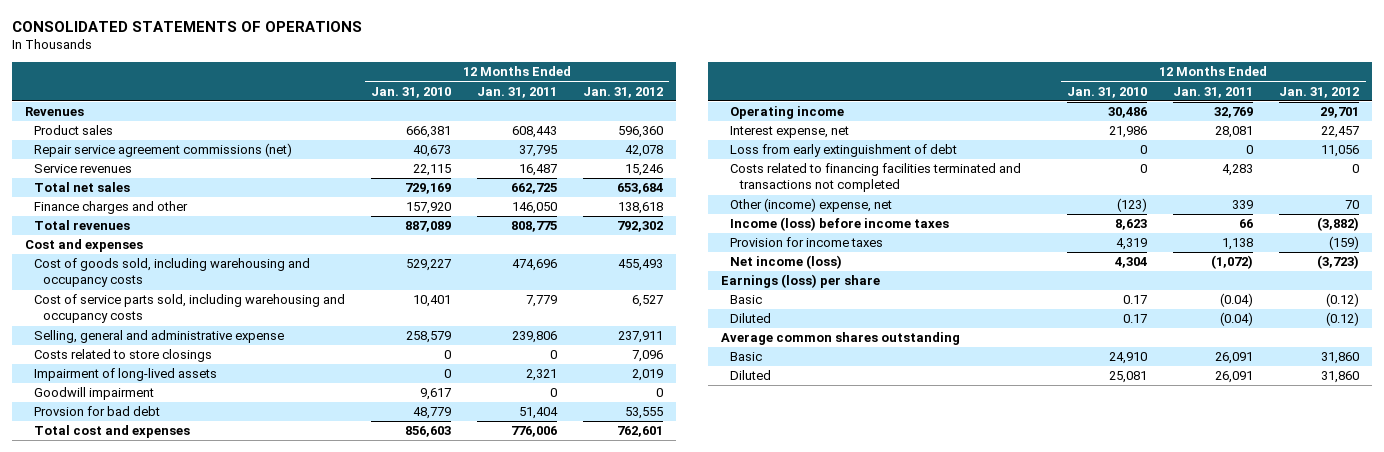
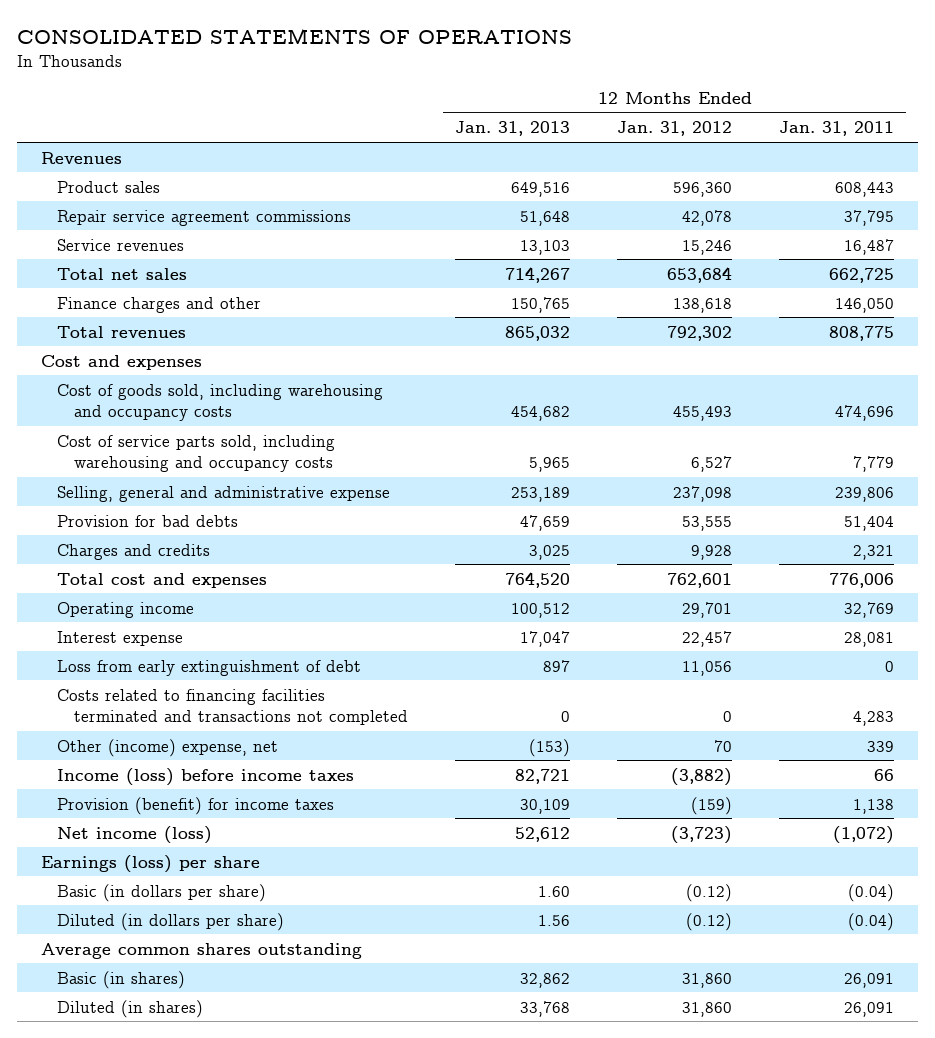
- | 12 Months Ended Jan. 31, 2010 | 12 Months Ended Jan. 31, 2011 | 12 Months Ended Jan. 31, 2012
+ | 12 Months Ended Jan. 31, 2013 | 12 Months Ended Jan. 31, 2012 | 12 Months Ended Jan. 31, 2011
- Repair service agreement commissions (net) | 40,673 | 37,795 | 42,078
+ Repair service agreement commissions | 51,648 | 42,078 | 37,795
- Selling, general and administrative expense | 258,579 | 239,806 | 237,911
- Costs related to store closings | 0 | 0 | 7,096
- Impairment of long-lived assets | 0 | 2,321 | 2,019
- Goodwill impairment | 9,617 | 0 | 0
- Provsion for bad debt | 48,779 | 51,404 | 53,555
+ Selling, general and administrative expense | 253,189 | 237,098 | 239,806
+ Provision for bad debts | 47,659 | 53,555 | 51,404
+ Charges and credits | 3,025 | 9,928 | 2,321
- Interest expense, net | 21,986 | 28,081 | 22,457
+ Interest expense | 17,047 | 22,457 | 28,081
- Provision for income taxes | 4,319 | 1,138 | (159)
+ Provision (benefit) for income taxes | 30,109 | (159) | 1,138
- Basic | 0.17 | (0.04) | (0.12)
- Diluted | 0.17 | (0.04) | (0.12)
+ Basic (in dollars per share) | 1.60 | (0.12) | (0.04)
+ Diluted (in dollars per share) | 1.56 | (0.12) | (0.04)
- Basic | 24,910 | 26,091 | 31,860
- Diluted | 25,081 | 26,091 | 31,860
+ Basic (in shares) | 32,862 | 31,860 | 26,091
+ Diluted (in shares) | 33,768 | 31,860 | 26,091

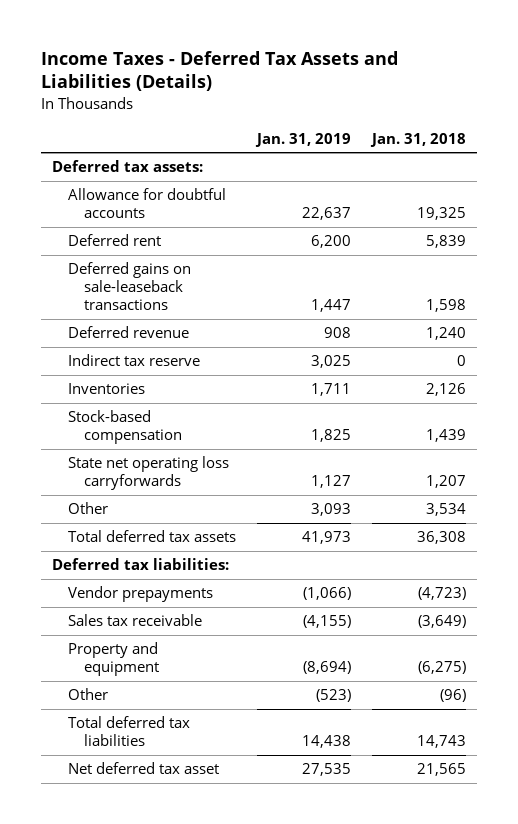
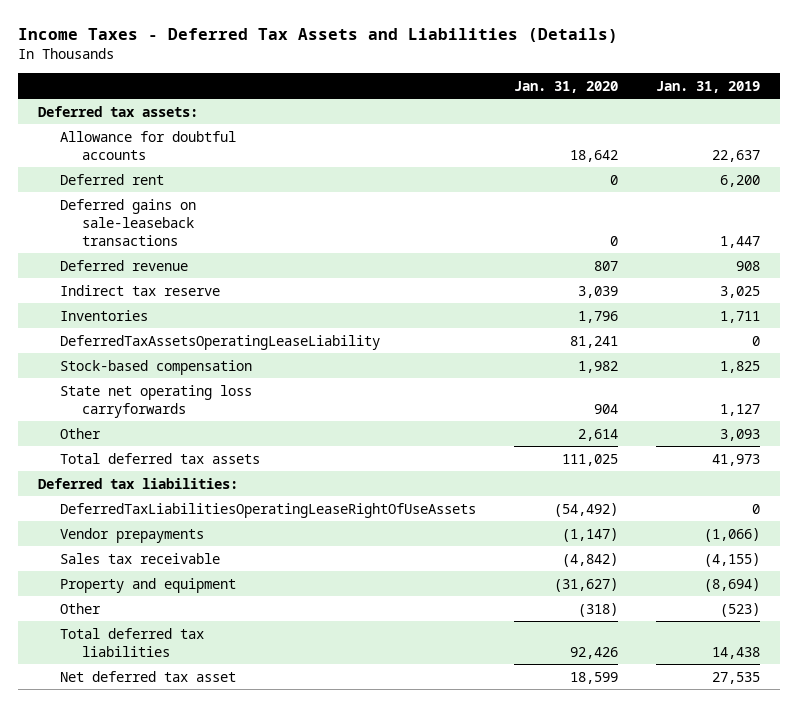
- | Jan. 31, 2019 | Jan. 31, 2018
+ | Jan. 31, 2020 | Jan. 31, 2019
+ DeferredTaxAssetsOperatingLeaseLiability | 81,241 | 0
+ DeferredTaxLiabilitiesOperatingLeaseRightOfUseAssets | (54,492) | 0

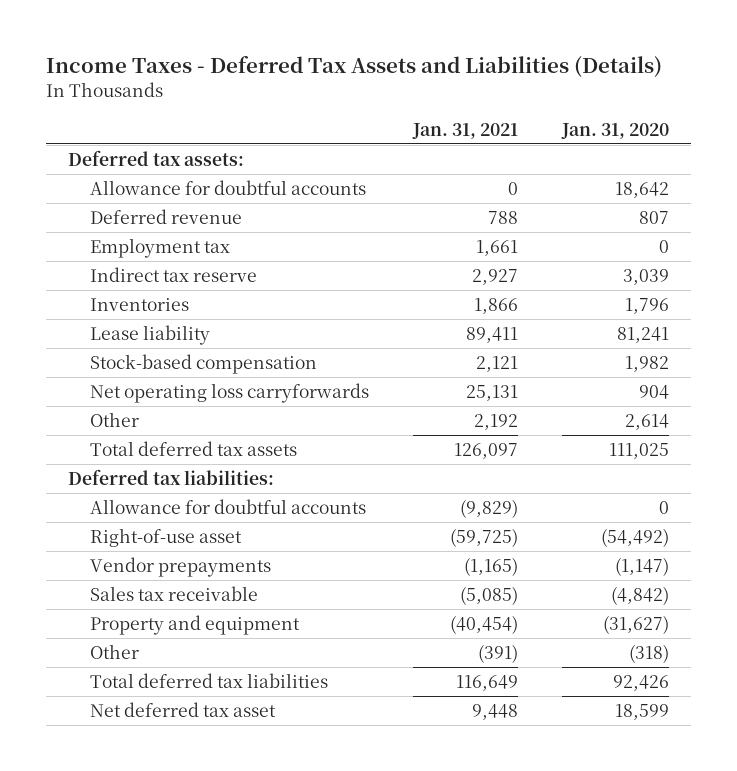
- | Jan. 31, 2020 | Jan. 31, 2019
+ | Jan. 31, 2021 | Jan. 31, 2020
- Deferred rent | 0 | 6,200
- Deferred gains on sale-leaseback transactions | 0 | 1,447
+ Employment tax | 1,661 | 0
- DeferredTaxAssetsOperatingLeaseLiability | 81,241 | 0
+ Lease liability | 89,411 | 81,241
- State net operating loss carryforwards | 904 | 1,127
+ Net operating loss carryforwards | 25,131 | 904
- DeferredTaxLiabilitiesOperatingLeaseRightOfUseAssets | (54,492) | 0
+ Allowance for doubtful accounts | (9,829) | 0
+ Right-of-use asset | (59,725) | (54,492)

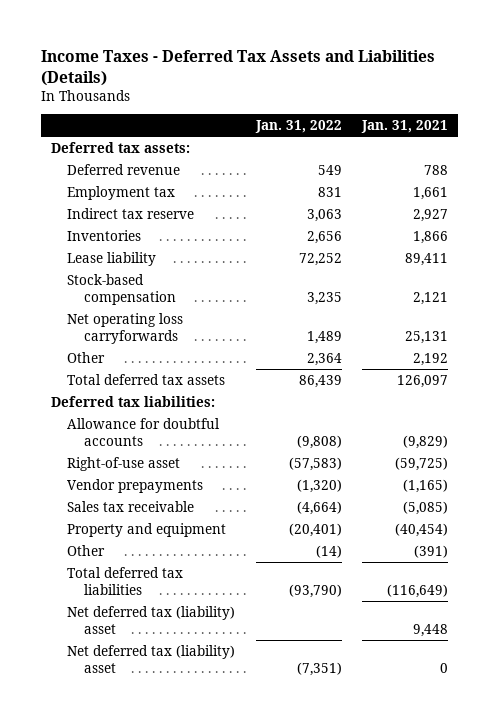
- | Jan. 31, 2021 | Jan. 31, 2020
+ | Jan. 31, 2022 | Jan. 31, 2021
- Allowance for doubtful accounts | 0 | 18,642
- Total deferred tax liabilities | 116,649 | 92,426
- Net deferred tax asset | 9,448 | 18,599
+ Total deferred tax liabilities | (93,790) | (116,649)
+ Net deferred tax (liability) asset | | 9,448
+ Net deferred tax (liability) asset | (7,351) | 0

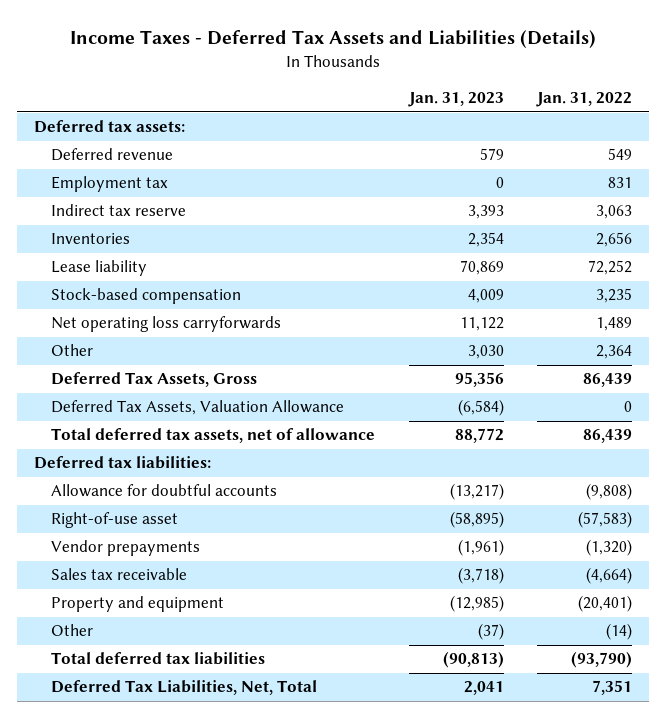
- | Jan. 31, 2022 | Jan. 31, 2021
+ | Jan. 31, 2023 | Jan. 31, 2022
- Total deferred tax assets | 86,439 | 126,097
+ Deferred Tax Assets, Gross | 95,356 | 86,439
+ Deferred Tax Assets, Valuation Allowance | (6,584) | 0
+ Total deferred tax assets, net of allowance | 88,772 | 86,439
- Net deferred tax (liability) asset | | 9,448
- Net deferred tax (liability) asset | (7,351) | 0
+ Deferred Tax Liabilities, Net, Total | 2,041 | 7,351

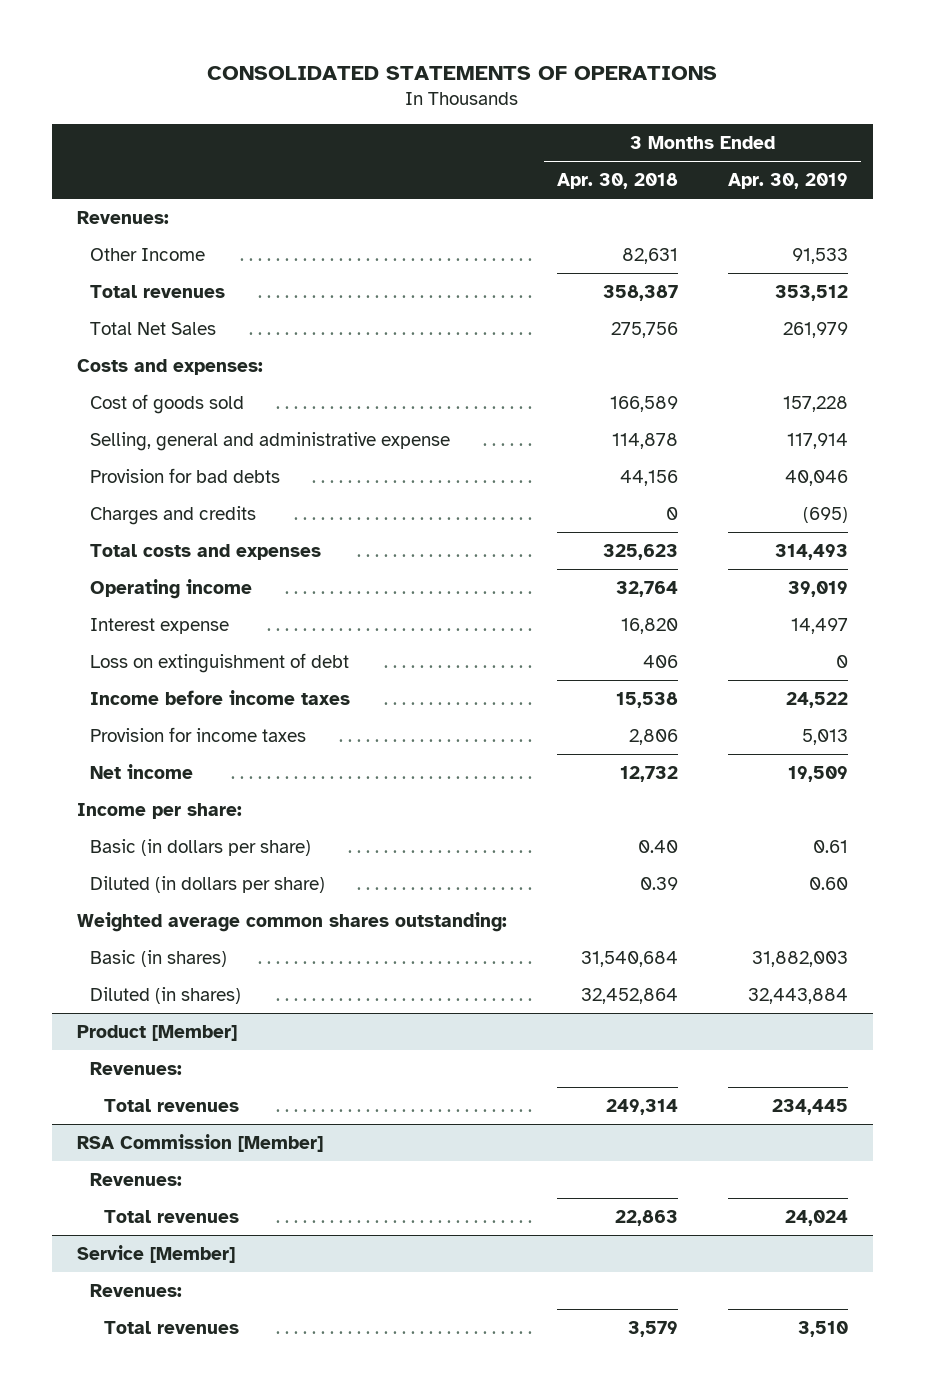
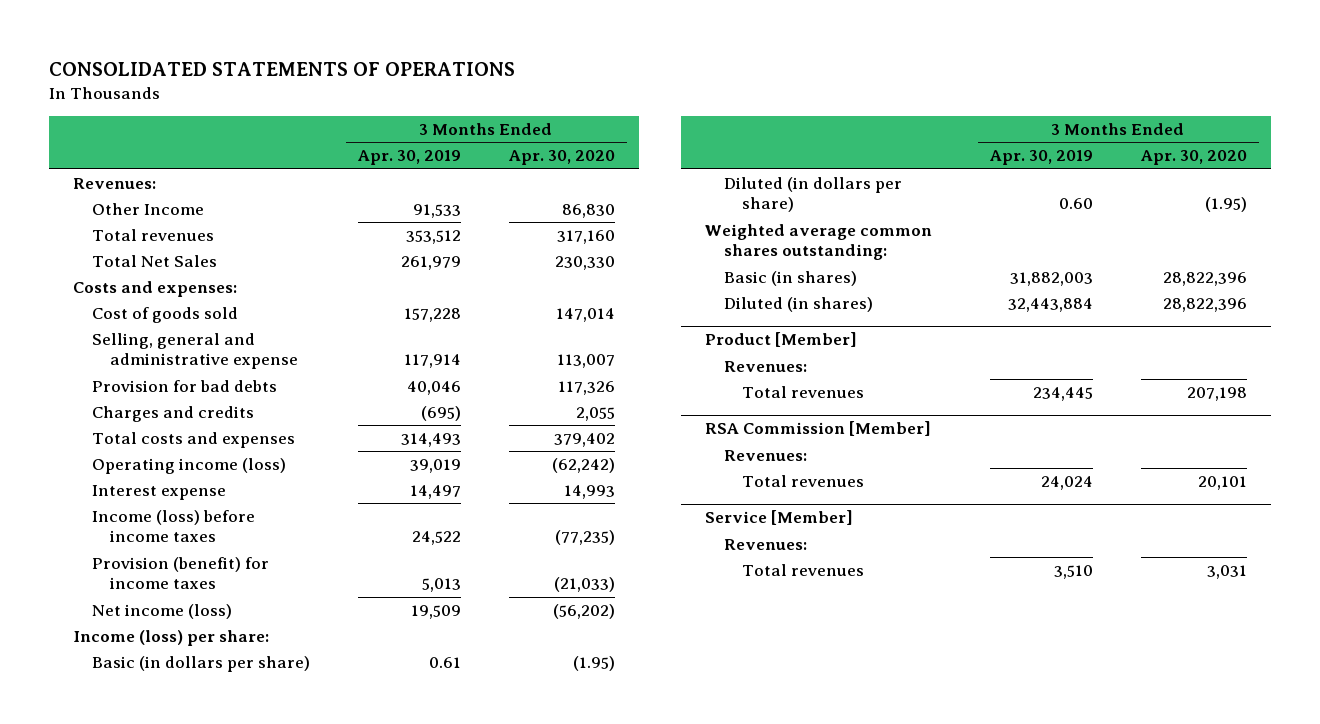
- | 3 Months Ended Apr. 30, 2018 | 3 Months Ended Apr. 30, 2019
+ | 3 Months Ended Apr. 30, 2019 | 3 Months Ended Apr. 30, 2020
- Operating income | 32,764 | 39,019
+ Operating income (loss) | 39,019 | (62,242)
- Loss on extinguishment of debt | 406 | 0
- Income before income taxes | 15,538 | 24,522
- Provision for income taxes | 2,806 | 5,013
- Net income | 12,732 | 19,509
- Income per share:
+ Income (loss) before income taxes | 24,522 | (77,235)
+ Provision (benefit) for income taxes | 5,013 | (21,033)
+ Net income (loss) | 19,509 | (56,202)
+ Income (loss) per share:

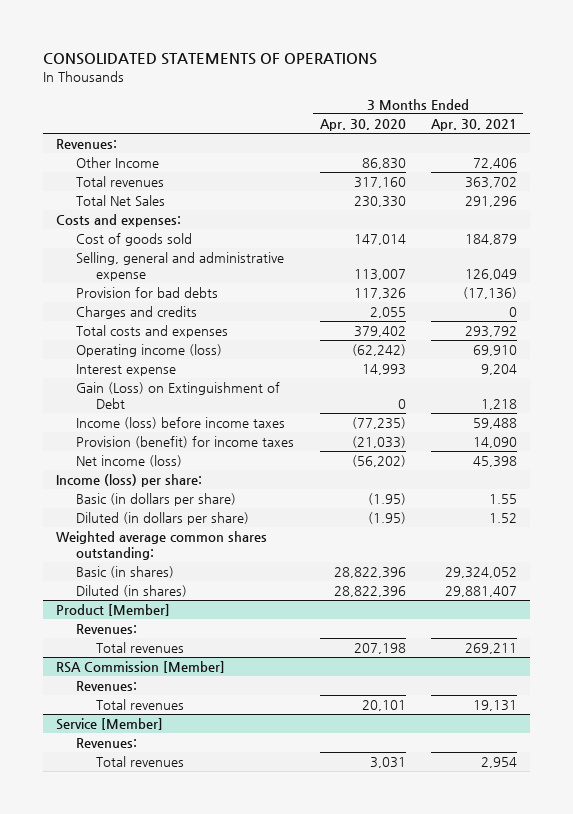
- | 3 Months Ended Apr. 30, 2019 | 3 Months Ended Apr. 30, 2020
+ | 3 Months Ended Apr. 30, 2020 | 3 Months Ended Apr. 30, 2021
+ Gain (Loss) on Extinguishment of Debt | 0 | 1,218

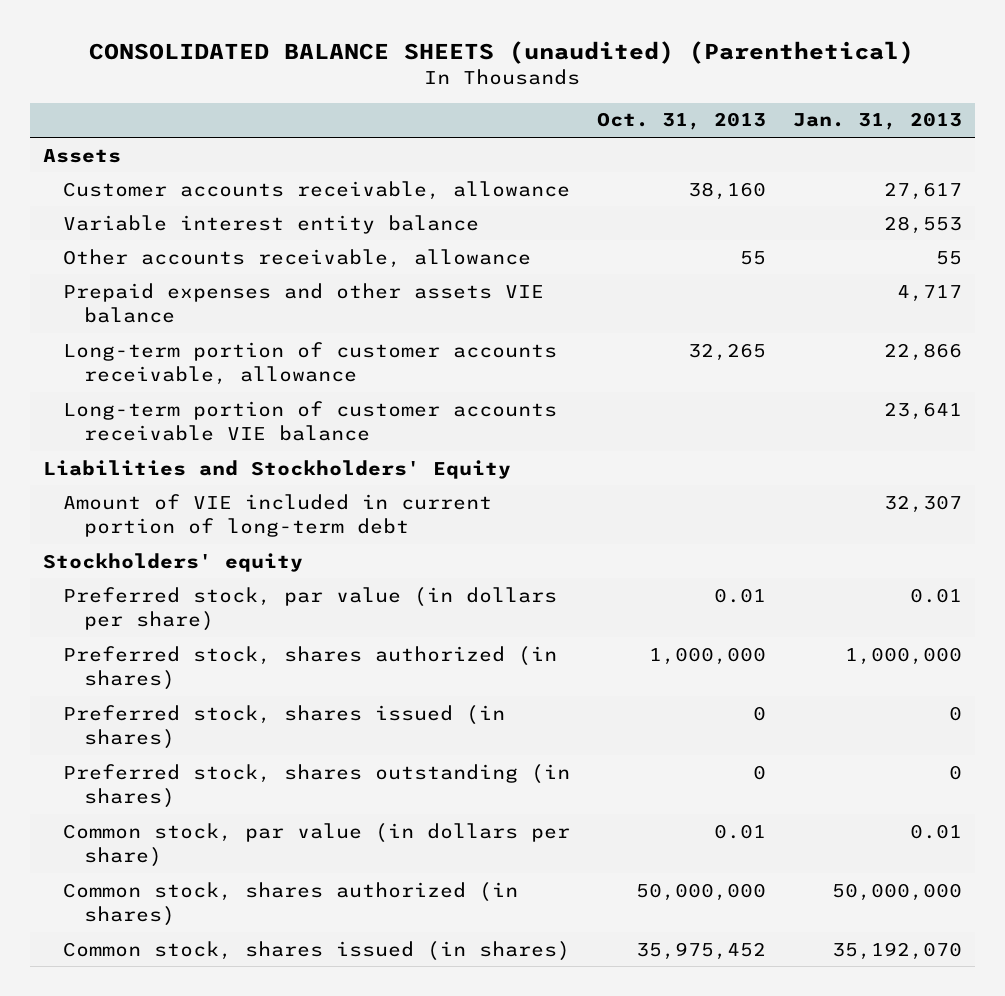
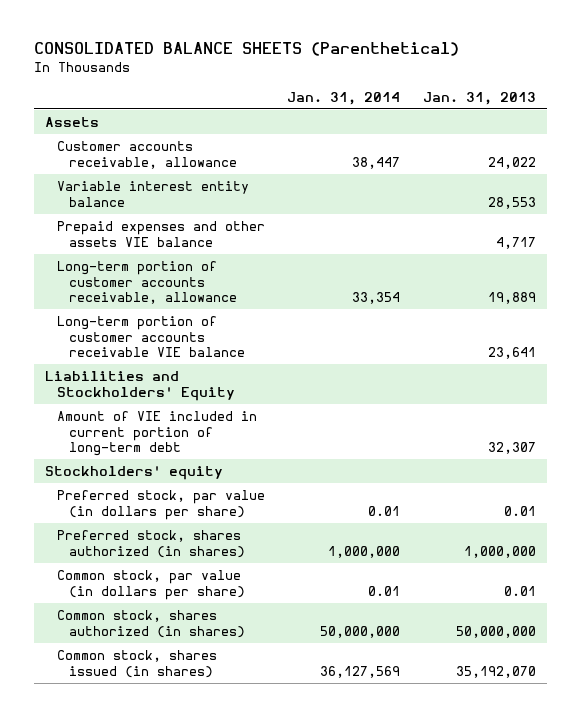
- CONSOLIDATED BALANCE SHEETS (unaudited) (Parenthetical)
+ CONSOLIDATED BALANCE SHEETS (Parenthetical)
- | Oct. 31, 2013 | Jan. 31, 2013
+ | Jan. 31, 2014 | Jan. 31, 2013
- Customer accounts receivable, allowance | 38,160 | 27,617
+ Customer accounts receivable, allowance | 38,447 | 24,022
- Other accounts receivable, allowance | 55 | 55
- Long-term portion of customer accounts receivable, allowance | 32,265 | 22,866
+ Long-term portion of customer accounts receivable, allowance | 33,354 | 19,889
- Preferred stock, shares issued (in shares) | 0 | 0
- Preferred stock, shares outstanding (in shares) | 0 | 0

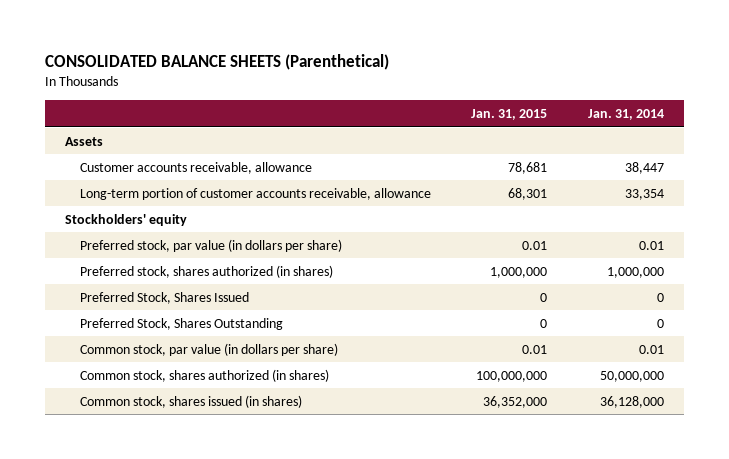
- | Jan. 31, 2014 | Jan. 31, 2013
+ | Jan. 31, 2015 | Jan. 31, 2014
- Variable interest entity balance | | 28,553
- Prepaid expenses and other assets VIE balance | | 4,717
- Long-term portion of customer accounts receivable VIE balance | | 23,641
- Liabilities and Stockholders' Equity
- Amount of VIE included in current portion of long-term debt | | 32,307
+ Preferred Stock, Shares Issued | 0 | 0
+ Preferred Stock, Shares Outstanding | 0 | 0
- Common stock, shares issued (in shares) | 36,127,569 | 35,192,070
+ Common stock, shares issued (in shares) | 36,352,000 | 36,128,000

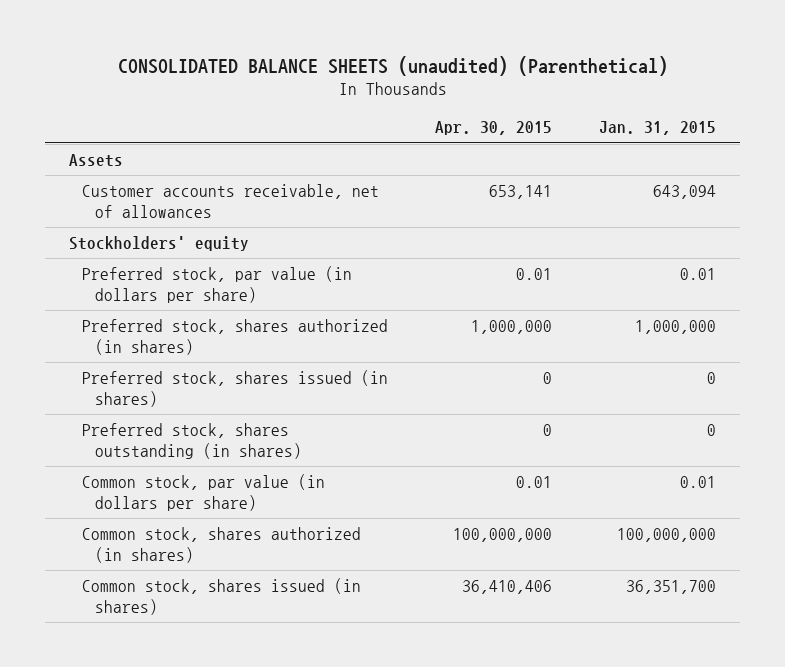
- CONSOLIDATED BALANCE SHEETS (Parenthetical)
+ CONSOLIDATED BALANCE SHEETS (unaudited) (Parenthetical)
- | Jan. 31, 2015 | Jan. 31, 2014
+ | Apr. 30, 2015 | Jan. 31, 2015
- Customer accounts receivable, allowance | 78,681 | 38,447
- Long-term portion of customer accounts receivable, allowance | 68,301 | 33,354
+ Customer accounts receivable, net of allowances | 653,141 | 643,094
- Preferred Stock, Shares Issued | 0 | 0
- Preferred Stock, Shares Outstanding | 0 | 0
+ Preferred stock, shares issued (in shares) | 0 | 0
+ Preferred stock, shares outstanding (in shares) | 0 | 0
- Common stock, shares issued (in shares) | 36,352,000 | 36,128,000
+ Common stock, shares issued (in shares) | 36,410,406 | 36,351,700

